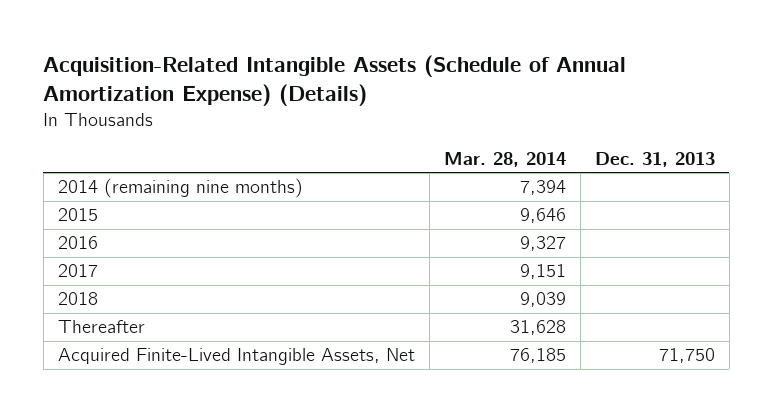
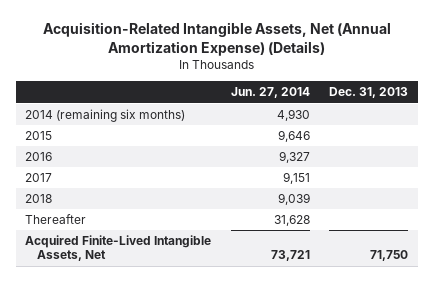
- Acquisition-Related Intangible Assets (Schedule of Annual Amortization Expense) (Details)
+ Acquisition-Related Intangible Assets, Net (Annual Amortization Expense) (Details)
- | Mar. 28, 2014 | Dec. 31, 2013
+ | Jun. 27, 2014 | Dec. 31, 2013
- 2014 (remaining nine months) | 7,394 |
+ 2014 (remaining six months) | 4,930 |

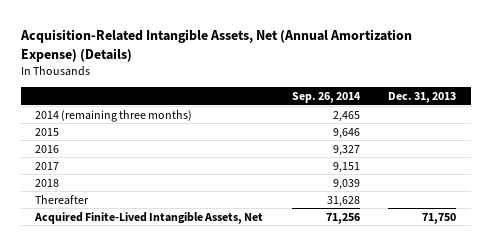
- | Jun. 27, 2014 | Dec. 31, 2013
+ | Sep. 26, 2014 | Dec. 31, 2013
- 2014 (remaining six months) | 4,930 |
+ 2014 (remaining three months) | 2,465 |

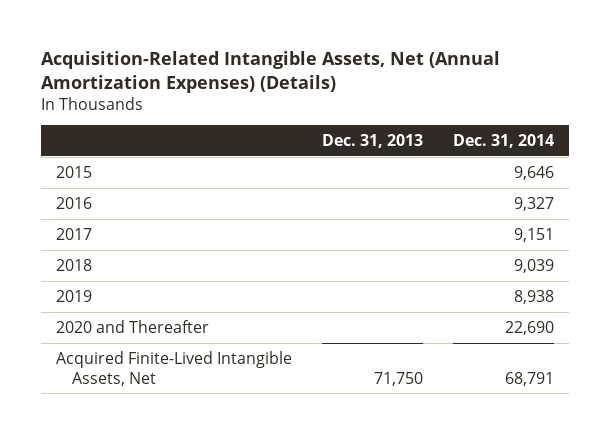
- Acquisition-Related Intangible Assets, Net (Annual Amortization Expense) (Details)
+ Acquisition-Related Intangible Assets, Net (Annual Amortization Expenses) (Details)
- | Sep. 26, 2014 | Dec. 31, 2013
+ | Dec. 31, 2013 | Dec. 31, 2014
- 2014 (remaining three months) | 2,465 |
- Thereafter | 31,628 |
+ 2019 | | 8,938
+ 2020 and Thereafter | | 22,690

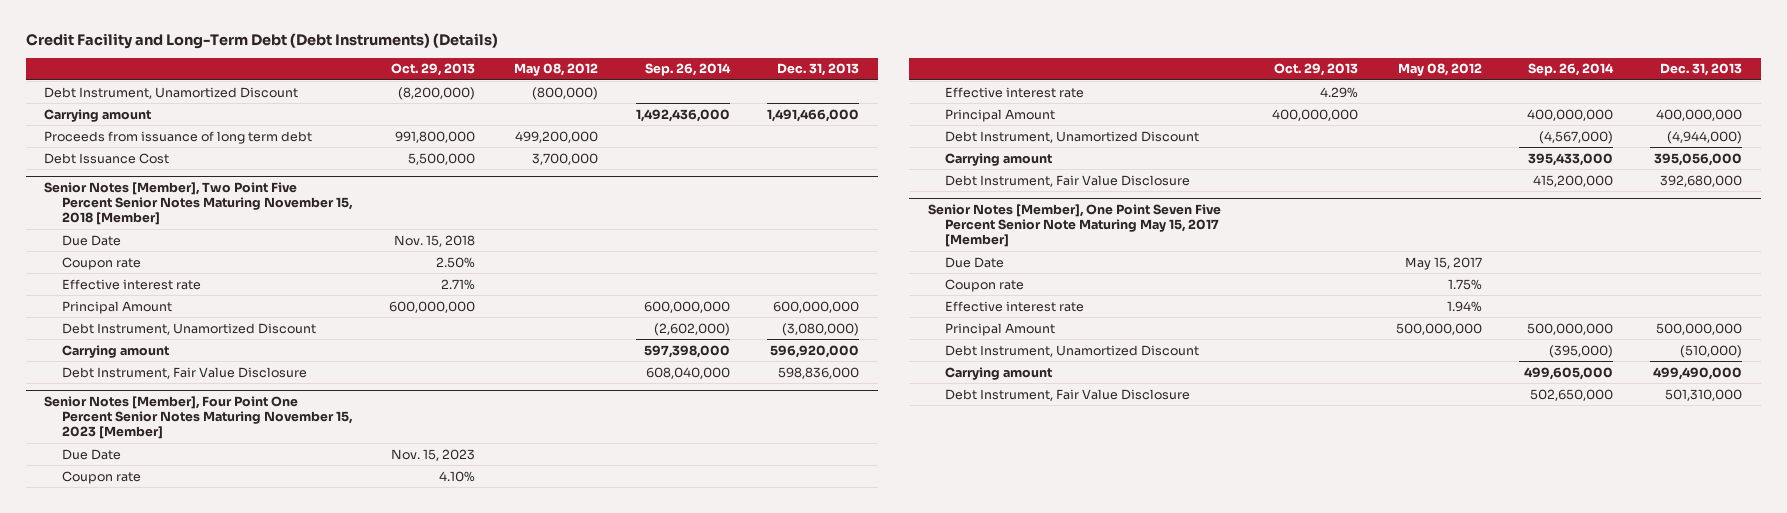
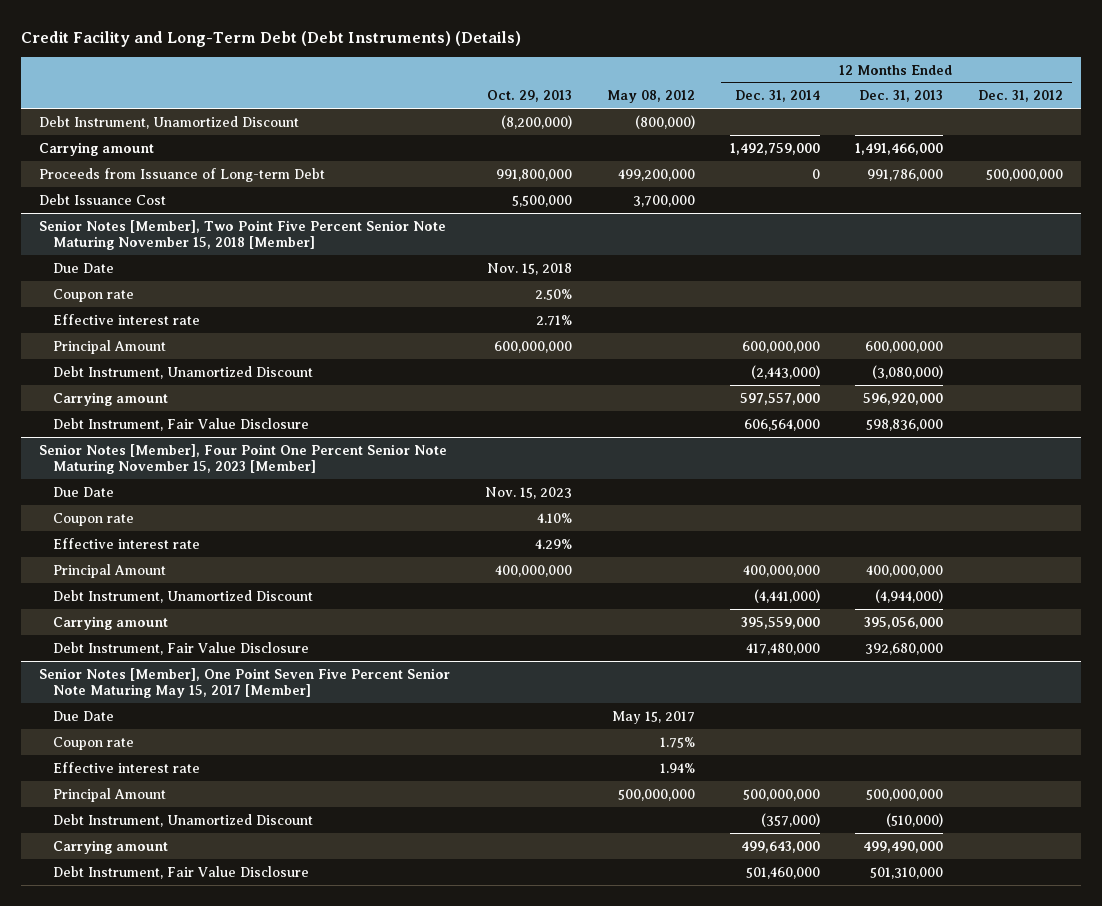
- | Oct. 29, 2013 | May 08, 2012 | Sep. 26, 2014 | Dec. 31, 2013
+ | Oct. 29, 2013 | May 08, 2012 | 12 Months Ended Dec. 31, 2014 | 12 Months Ended Dec. 31, 2013 | 12 Months Ended Dec. 31, 2012
- Proceeds from issuance of long term debt | 991,800,000 | 499,200,000 | |
+ Proceeds from Issuance of Long-term Debt | 991,800,000 | 499,200,000 | 0 | 991,786,000 | 500,000,000
- Senior Notes [Member], Two Point Five Percent Senior Notes Maturing November 15, 2018 [Member]
+ Senior Notes [Member], Two Point Five Percent Senior Note Maturing November 15, 2018 [Member]
- Senior Notes [Member], Four Point One Percent Senior Notes Maturing November 15, 2023 [Member]
+ Senior Notes [Member], Four Point One Percent Senior Note Maturing November 15, 2023 [Member]

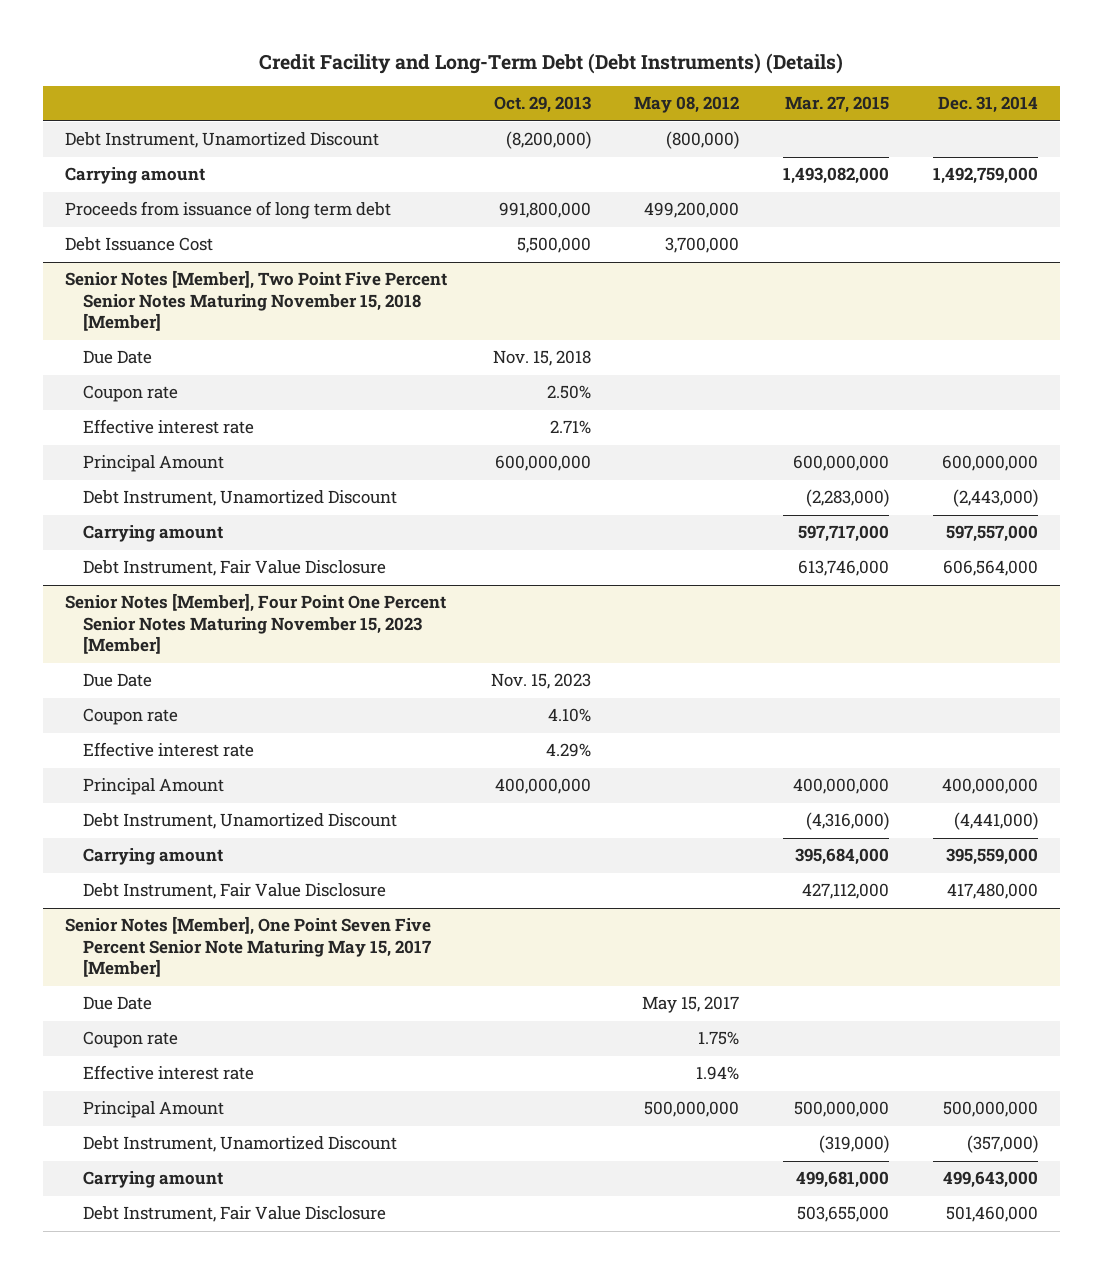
- | Oct. 29, 2013 | May 08, 2012 | 12 Months Ended Dec. 31, 2014 | 12 Months Ended Dec. 31, 2013 | 12 Months Ended Dec. 31, 2012
+ | Oct. 29, 2013 | May 08, 2012 | Mar. 27, 2015 | Dec. 31, 2014
- Proceeds from Issuance of Long-term Debt | 991,800,000 | 499,200,000 | 0 | 991,786,000 | 500,000,000
+ Proceeds from issuance of long term debt | 991,800,000 | 499,200,000 | |
- Senior Notes [Member], Two Point Five Percent Senior Note Maturing November 15, 2018 [Member]
+ Senior Notes [Member], Two Point Five Percent Senior Notes Maturing November 15, 2018 [Member]
- Senior Notes [Member], Four Point One Percent Senior Note Maturing November 15, 2023 [Member]
+ Senior Notes [Member], Four Point One Percent Senior Notes Maturing November 15, 2023 [Member]

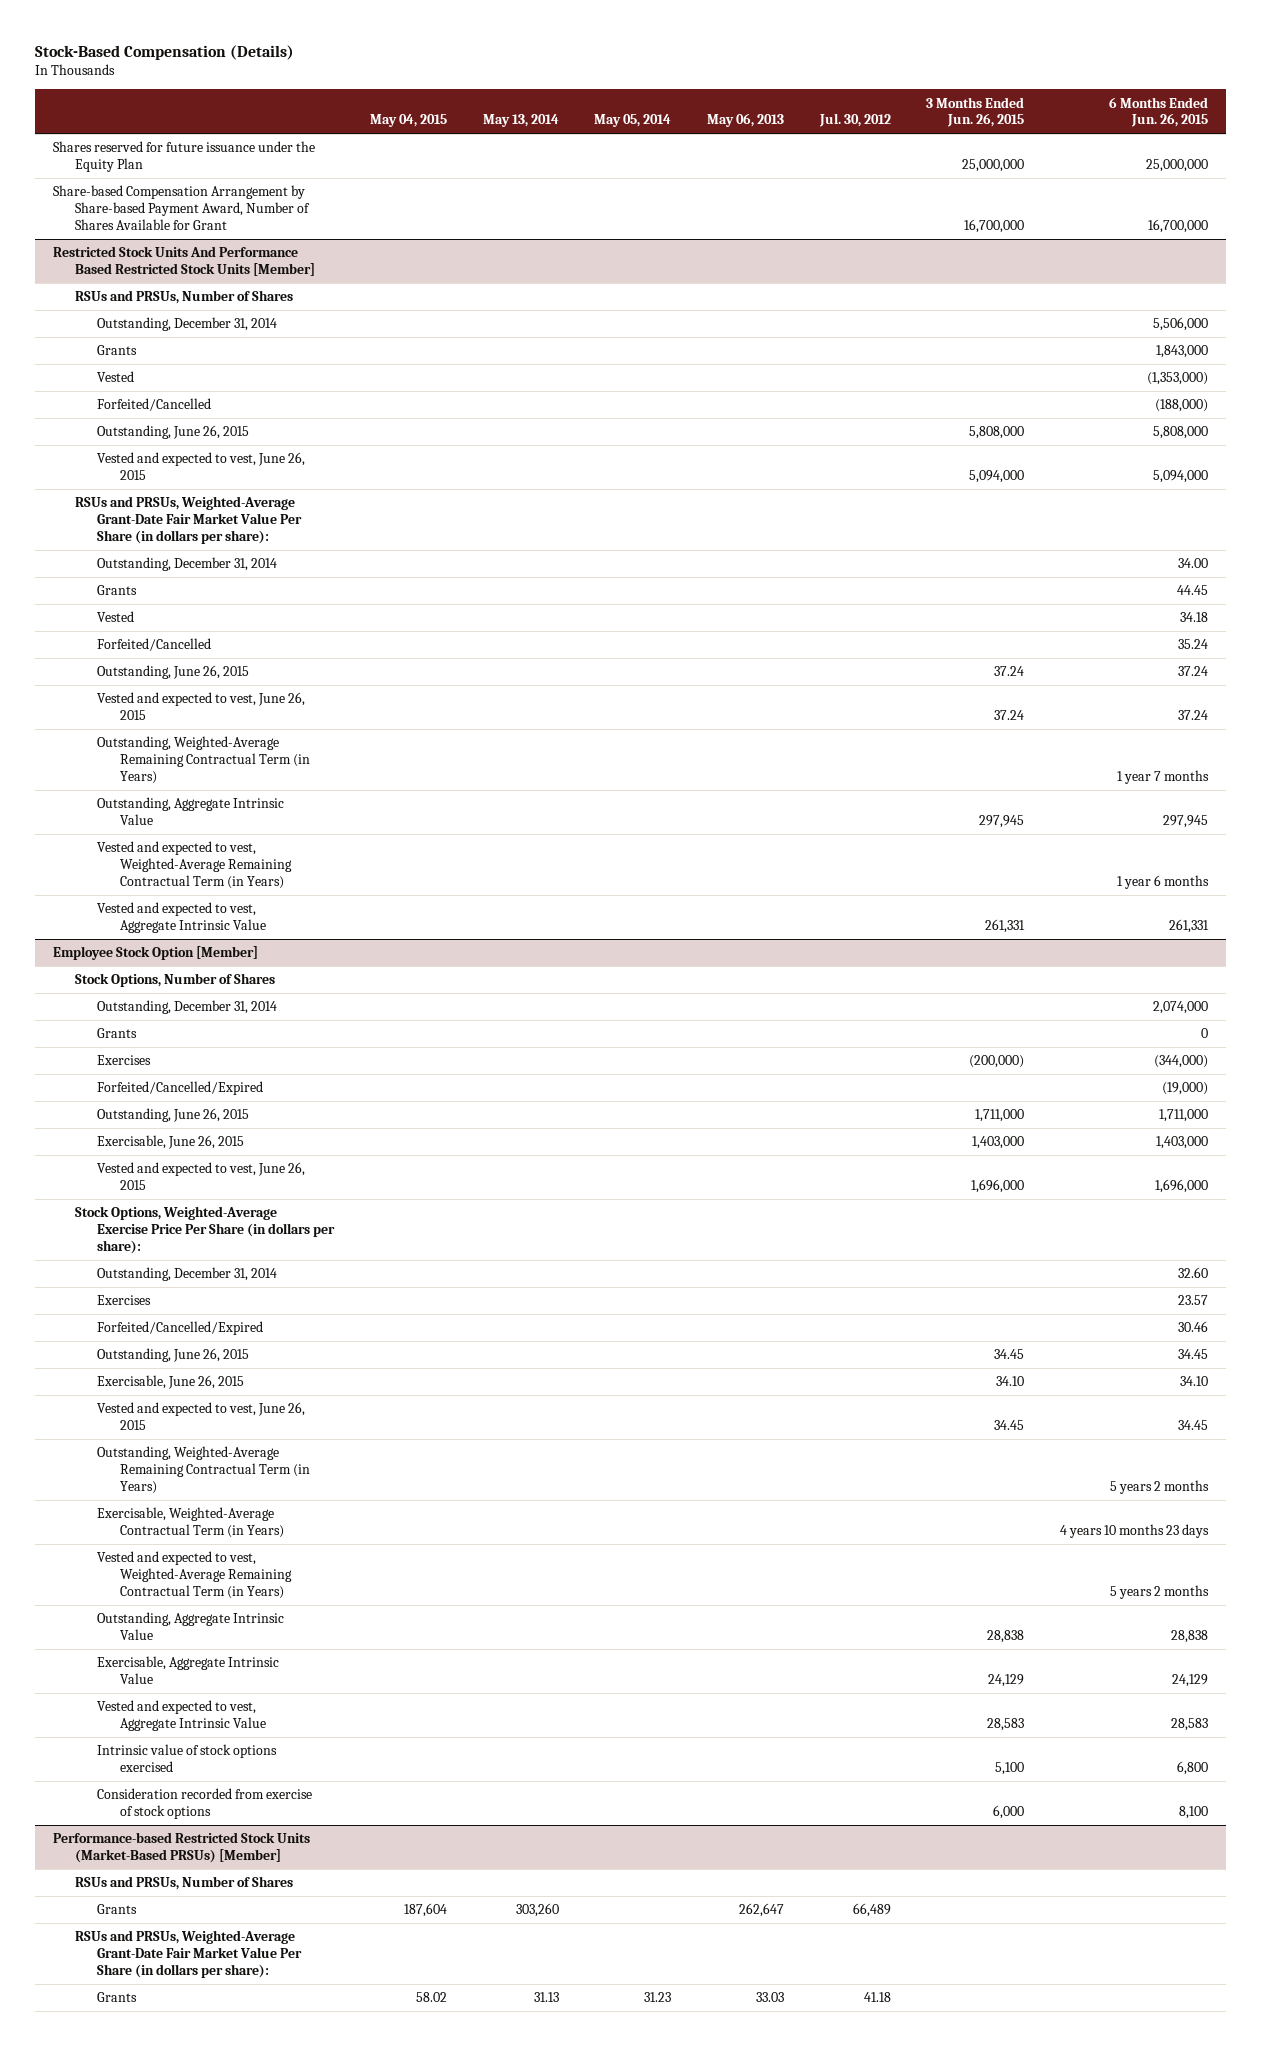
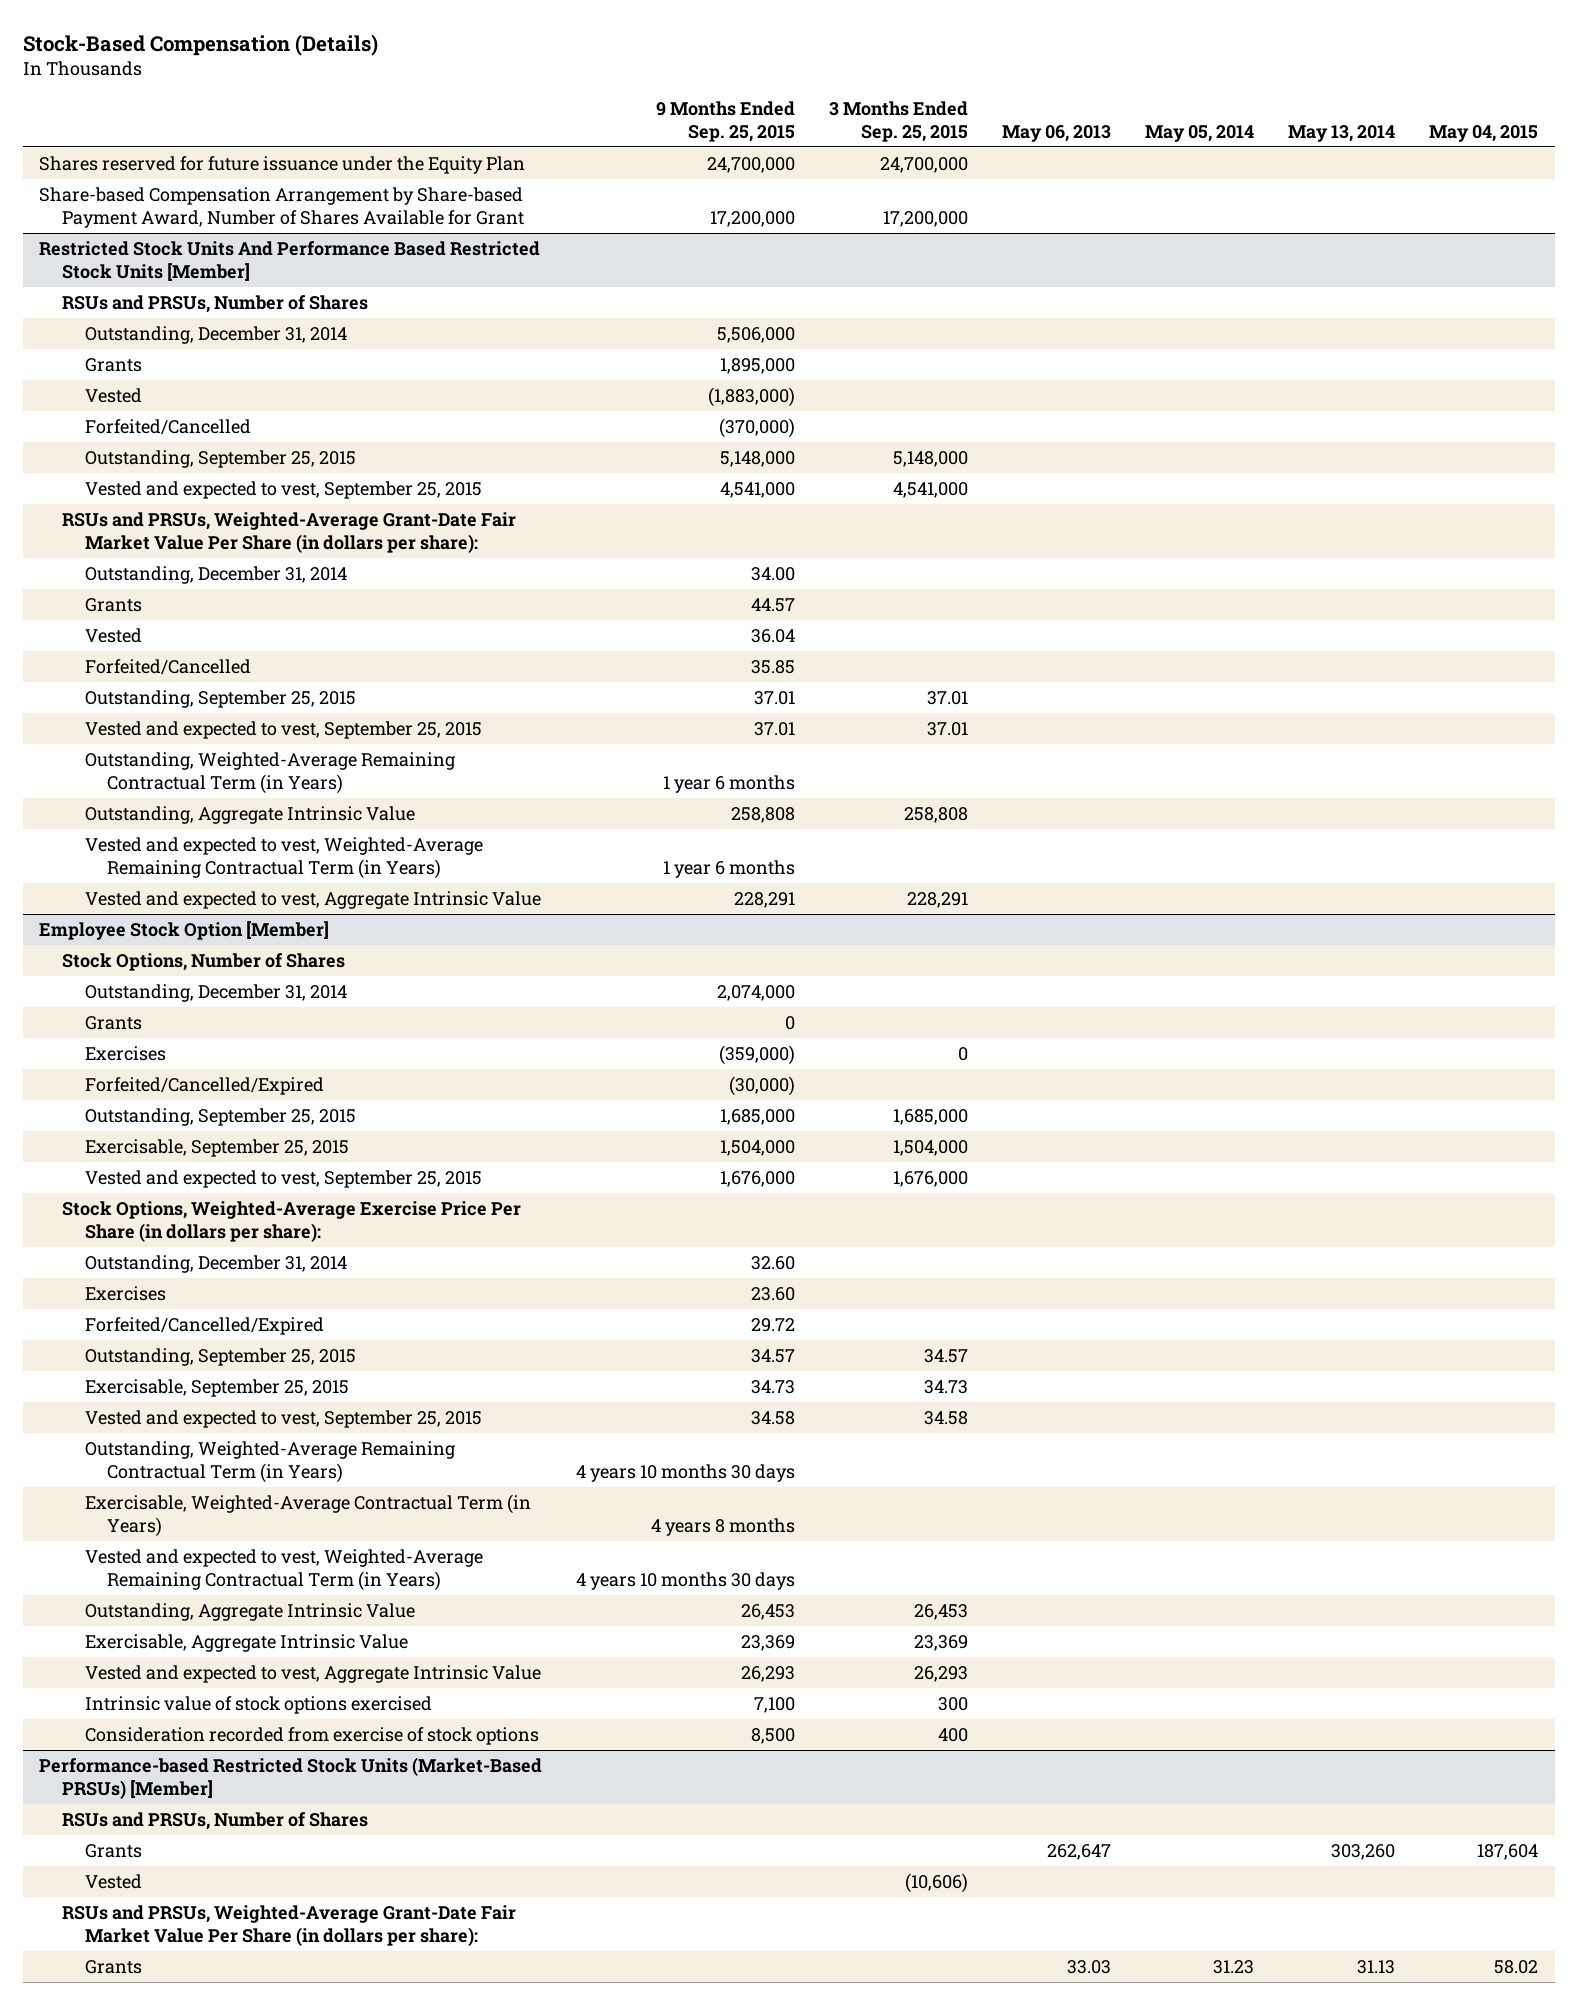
- | May 04, 2015 | May 13, 2014 | May 05, 2014 | May 06, 2013 | Jul. 30, 2012 | 3 Months Ended Jun. 26, 2015 | 6 Months Ended Jun. 26, 2015
+ | 9 Months Ended Sep. 25, 2015 | 3 Months Ended Sep. 25, 2015 | May 06, 2013 | May 05, 2014 | May 13, 2014 | May 04, 2015
@ Restricted Stock Units And Performance Based Restricted Stock Units [Member]
- Outstanding, June 26, 2015 | | | | | | 5,808,000 | 5,808,000
- Vested and expected to vest, June 26, 2015 | | | | | | 5,094,000 | 5,094,000
+ Outstanding, September 25, 2015 | 5,148,000 | 5,148,000 | | | |
+ Vested and expected to vest, September 25, 2015 | 4,541,000 | 4,541,000 | | | |
- Outstanding, June 26, 2015 | | | | | | 37.24 | 37.24
- Vested and expected to vest, June 26, 2015 | | | | | | 37.24 | 37.24
+ Outstanding, September 25, 2015 | 37.01 | 37.01 | | | |
+ Vested and expected to vest, September 25, 2015 | 37.01 | 37.01 | | | |
@ Employee Stock Option [Member]
- Outstanding, June 26, 2015 | | | | | | 1,711,000 | 1,711,000
- Exercisable, June 26, 2015 | | | | | | 1,403,000 | 1,403,000
- Vested and expected to vest, June 26, 2015 | | | | | | 1,696,000 | 1,696,000
+ Outstanding, September 25, 2015 | 1,685,000 | 1,685,000 | | | |
+ Exercisable, September 25, 2015 | 1,504,000 | 1,504,000 | | | |
+ Vested and expected to vest, September 25, 2015 | 1,676,000 | 1,676,000 | | | |
- Outstanding, June 26, 2015 | | | | | | 34.45 | 34.45
- Exercisable, June 26, 2015 | | | | | | 34.10 | 34.10
- Vested and expected to vest, June 26, 2015 | | | | | | 34.45 | 34.45
+ Outstanding, September 25, 2015 | 34.57 | 34.57 | | | |
+ Exercisable, September 25, 2015 | 34.73 | 34.73 | | | |
+ Vested and expected to vest, September 25, 2015 | 34.58 | 34.58 | | | |
@ Performance-based Restricted Stock Units (Market-Based PRSUs) [Member]
+ Vested | | (10,606) | | | |

